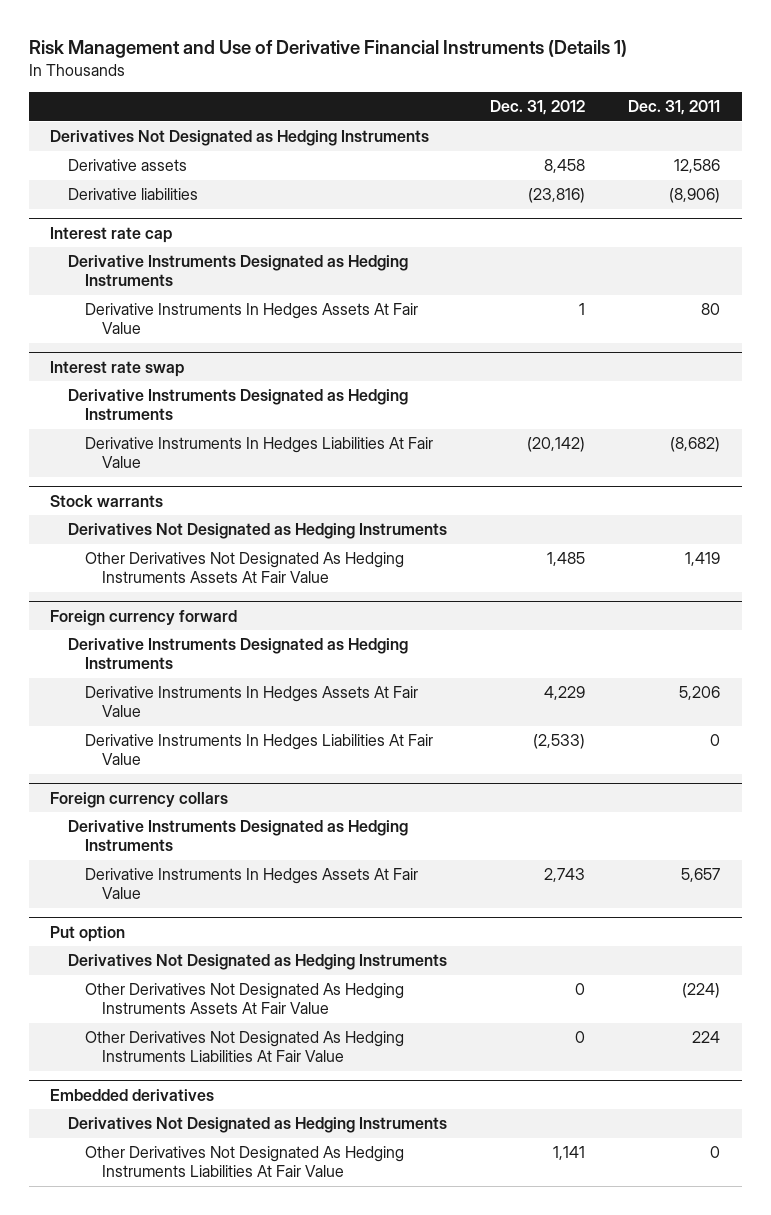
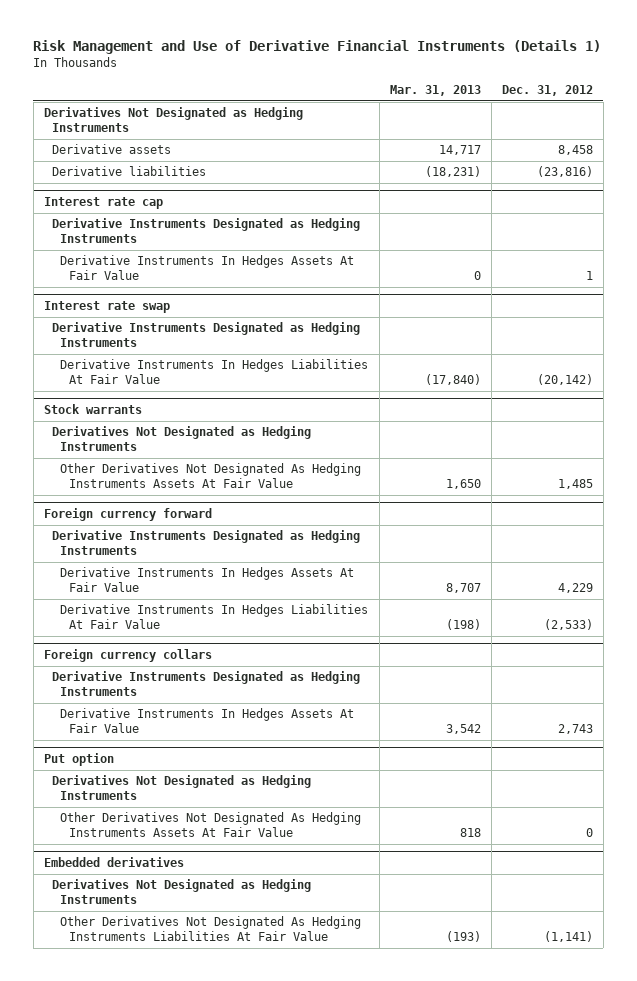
- | Dec. 31, 2012 | Dec. 31, 2011
+ | Mar. 31, 2013 | Dec. 31, 2012
@ Put option
- Other Derivatives Not Designated As Hedging Instruments Liabilities At Fair Value | 0 | 224
@ Embedded derivatives
- Other Derivatives Not Designated As Hedging Instruments Liabilities At Fair Value | 1,141 | 0
+ Other Derivatives Not Designated As Hedging Instruments Liabilities At Fair Value | (193) | (1,141)

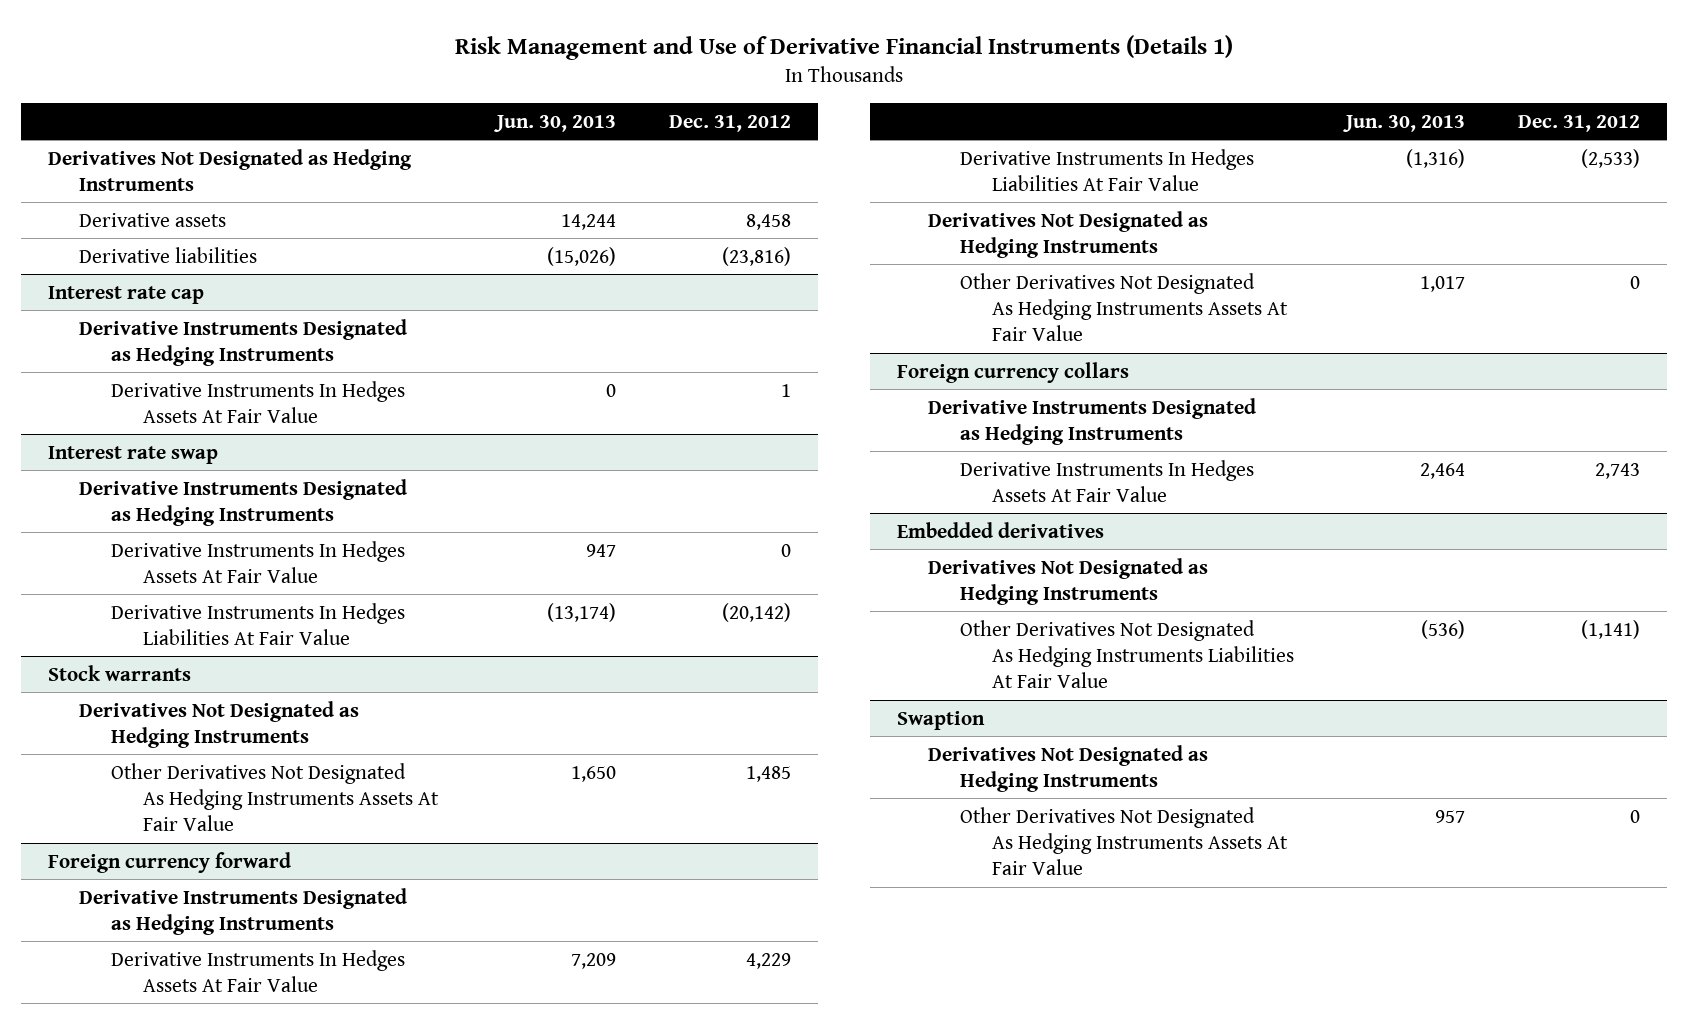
- | Mar. 31, 2013 | Dec. 31, 2012
+ | Jun. 30, 2013 | Dec. 31, 2012
@ Interest rate swap
+ Derivative Instruments In Hedges Assets At Fair Value | 947 | 0
@ Foreign currency forward
+ Derivatives Not Designated as Hedging Instruments
+ Other Derivatives Not Designated As Hedging Instruments Assets At Fair Value | 1,017 | 0
- Put option
- Derivatives Not Designated as Hedging Instruments
- Other Derivatives Not Designated As Hedging Instruments Assets At Fair Value | 818 | 0
+ Swaption
+ Derivatives Not Designated as Hedging Instruments
+ Other Derivatives Not Designated As Hedging Instruments Assets At Fair Value | 957 | 0

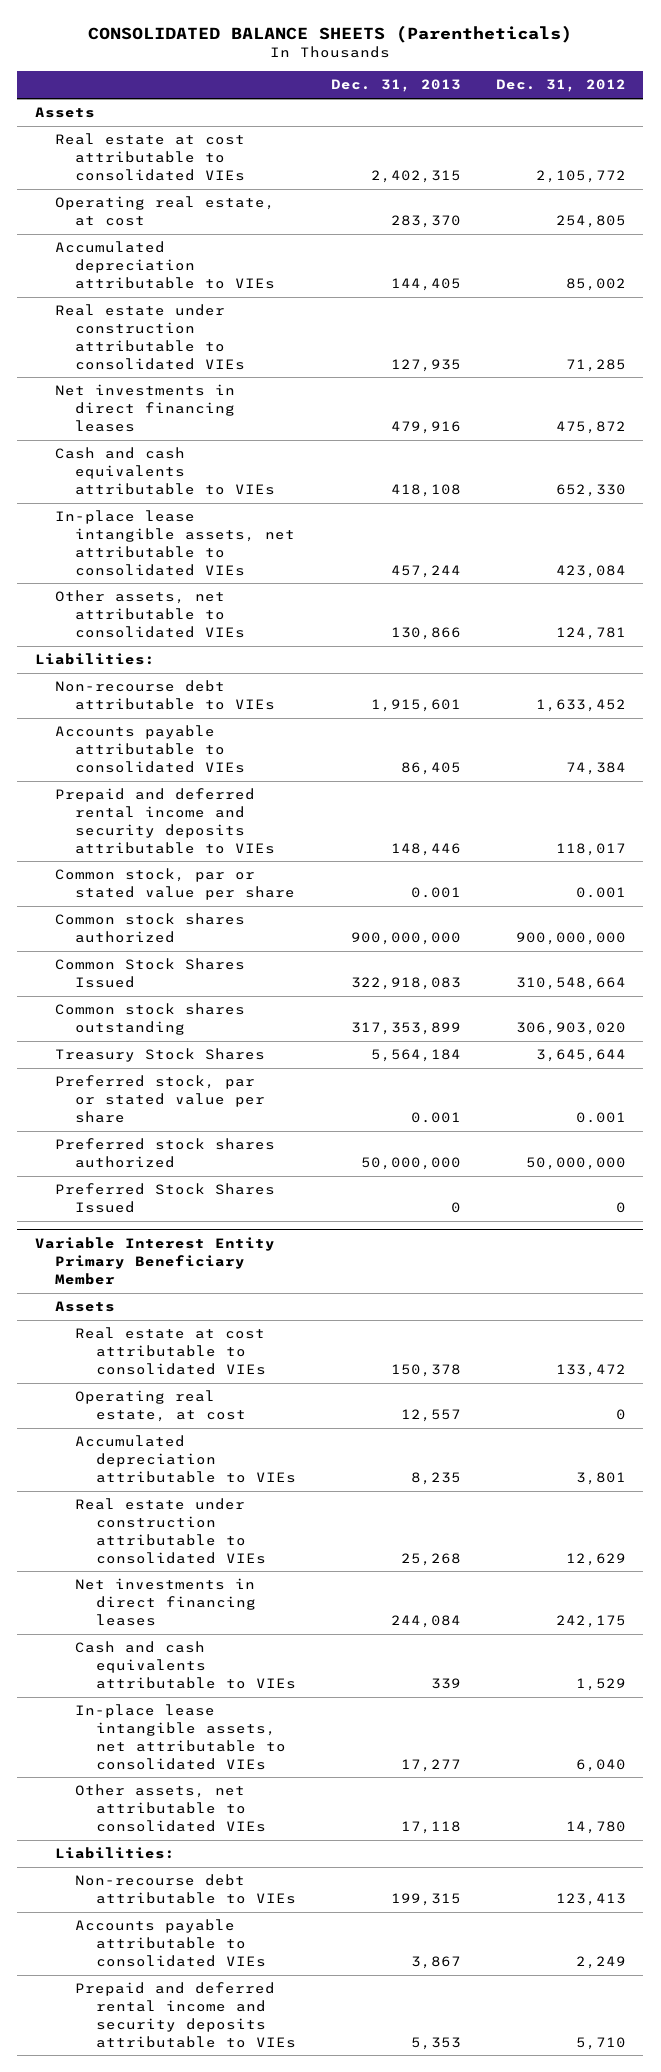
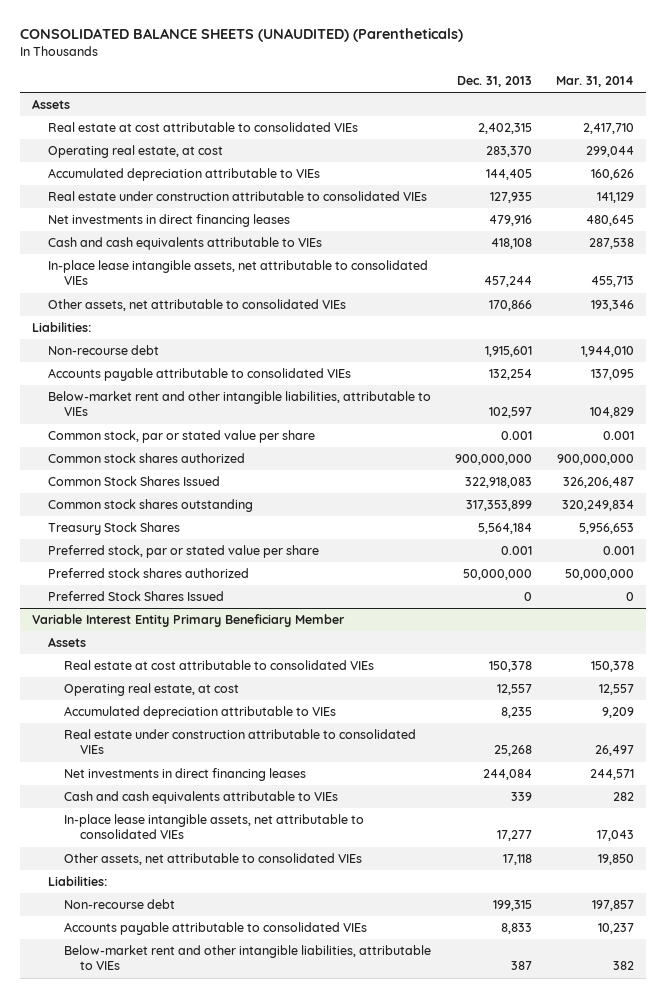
- CONSOLIDATED BALANCE SHEETS (Parentheticals)
+ CONSOLIDATED BALANCE SHEETS (UNAUDITED) (Parentheticals)
- | Dec. 31, 2013 | Dec. 31, 2012
+ | Dec. 31, 2013 | Mar. 31, 2014
- Other assets, net attributable to consolidated VIEs | 130,866 | 124,781
+ Other assets, net attributable to consolidated VIEs | 170,866 | 193,346
- Non-recourse debt attributable to VIEs | 1,915,601 | 1,633,452
- Accounts payable attributable to consolidated VIEs | 86,405 | 74,384
- Prepaid and deferred rental income and security deposits attributable to VIEs | 148,446 | 118,017
+ Non-recourse debt | 1,915,601 | 1,944,010
+ Accounts payable attributable to consolidated VIEs | 132,254 | 137,095
+ Below-market rent and other intangible liabilities, attributable to VIEs | 102,597 | 104,829
@ Variable Interest Entity Primary Beneficiary Member
- Non-recourse debt attributable to VIEs | 199,315 | 123,413
- Accounts payable attributable to consolidated VIEs | 3,867 | 2,249
- Prepaid and deferred rental income and security deposits attributable to VIEs | 5,353 | 5,710
+ Non-recourse debt | 199,315 | 197,857
+ Accounts payable attributable to consolidated VIEs | 8,833 | 10,237
+ Below-market rent and other intangible liabilities, attributable to VIEs | 387 | 382

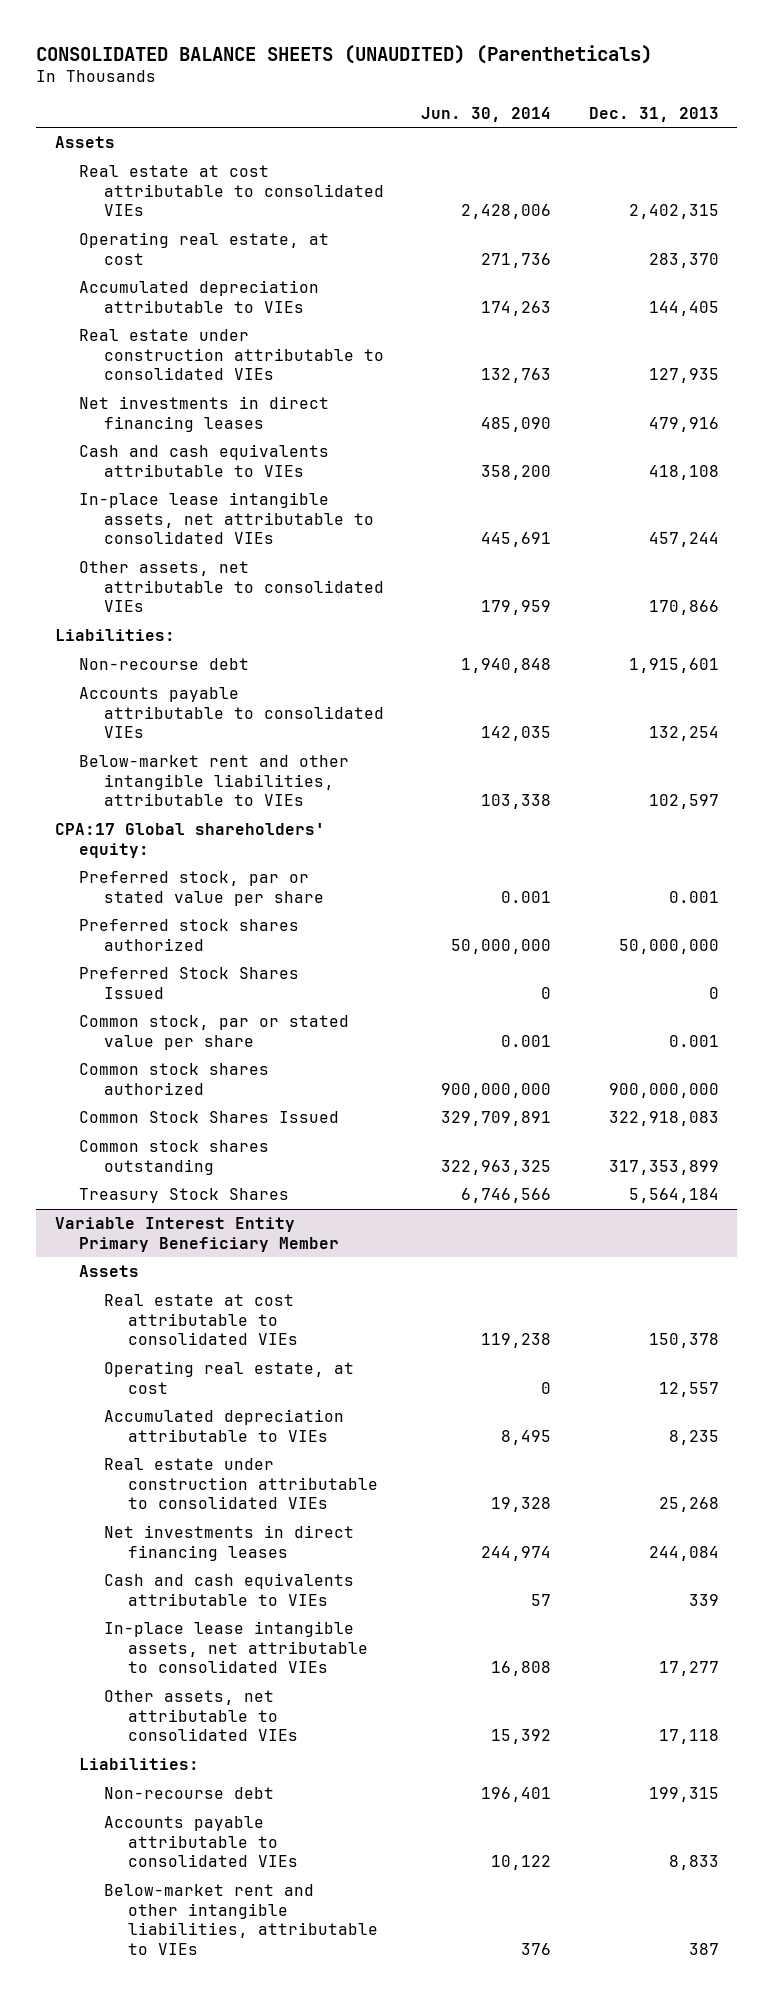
- | Dec. 31, 2013 | Mar. 31, 2014
+ | Jun. 30, 2014 | Dec. 31, 2013
+ CPA:17 Global shareholders' equity:
moved up: Preferred stock, par or stated value per share | 0.001 | 0.001
moved up: Preferred stock shares authorized | 50,000,000 | 50,000,000
moved up: Preferred Stock Shares Issued | 0 | 0

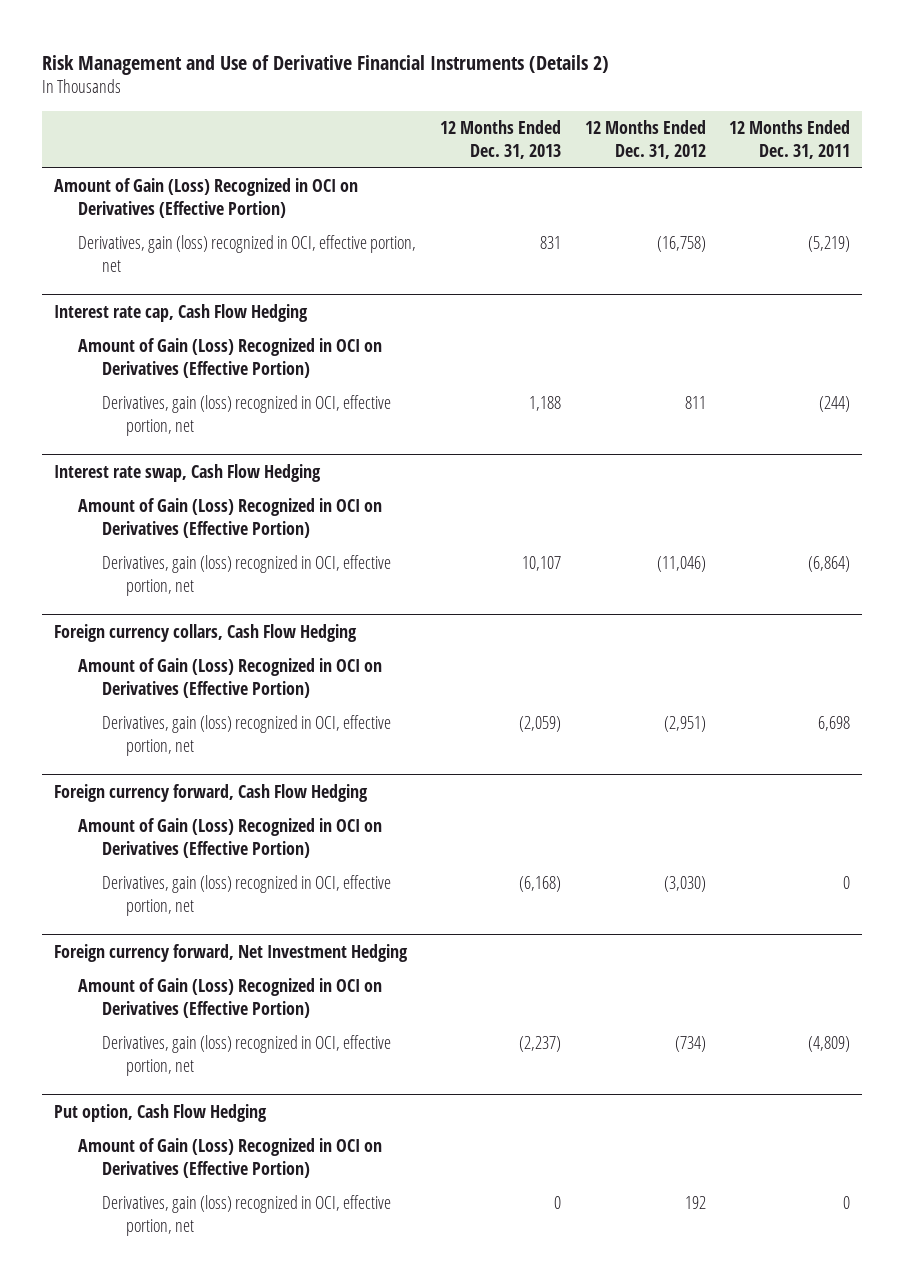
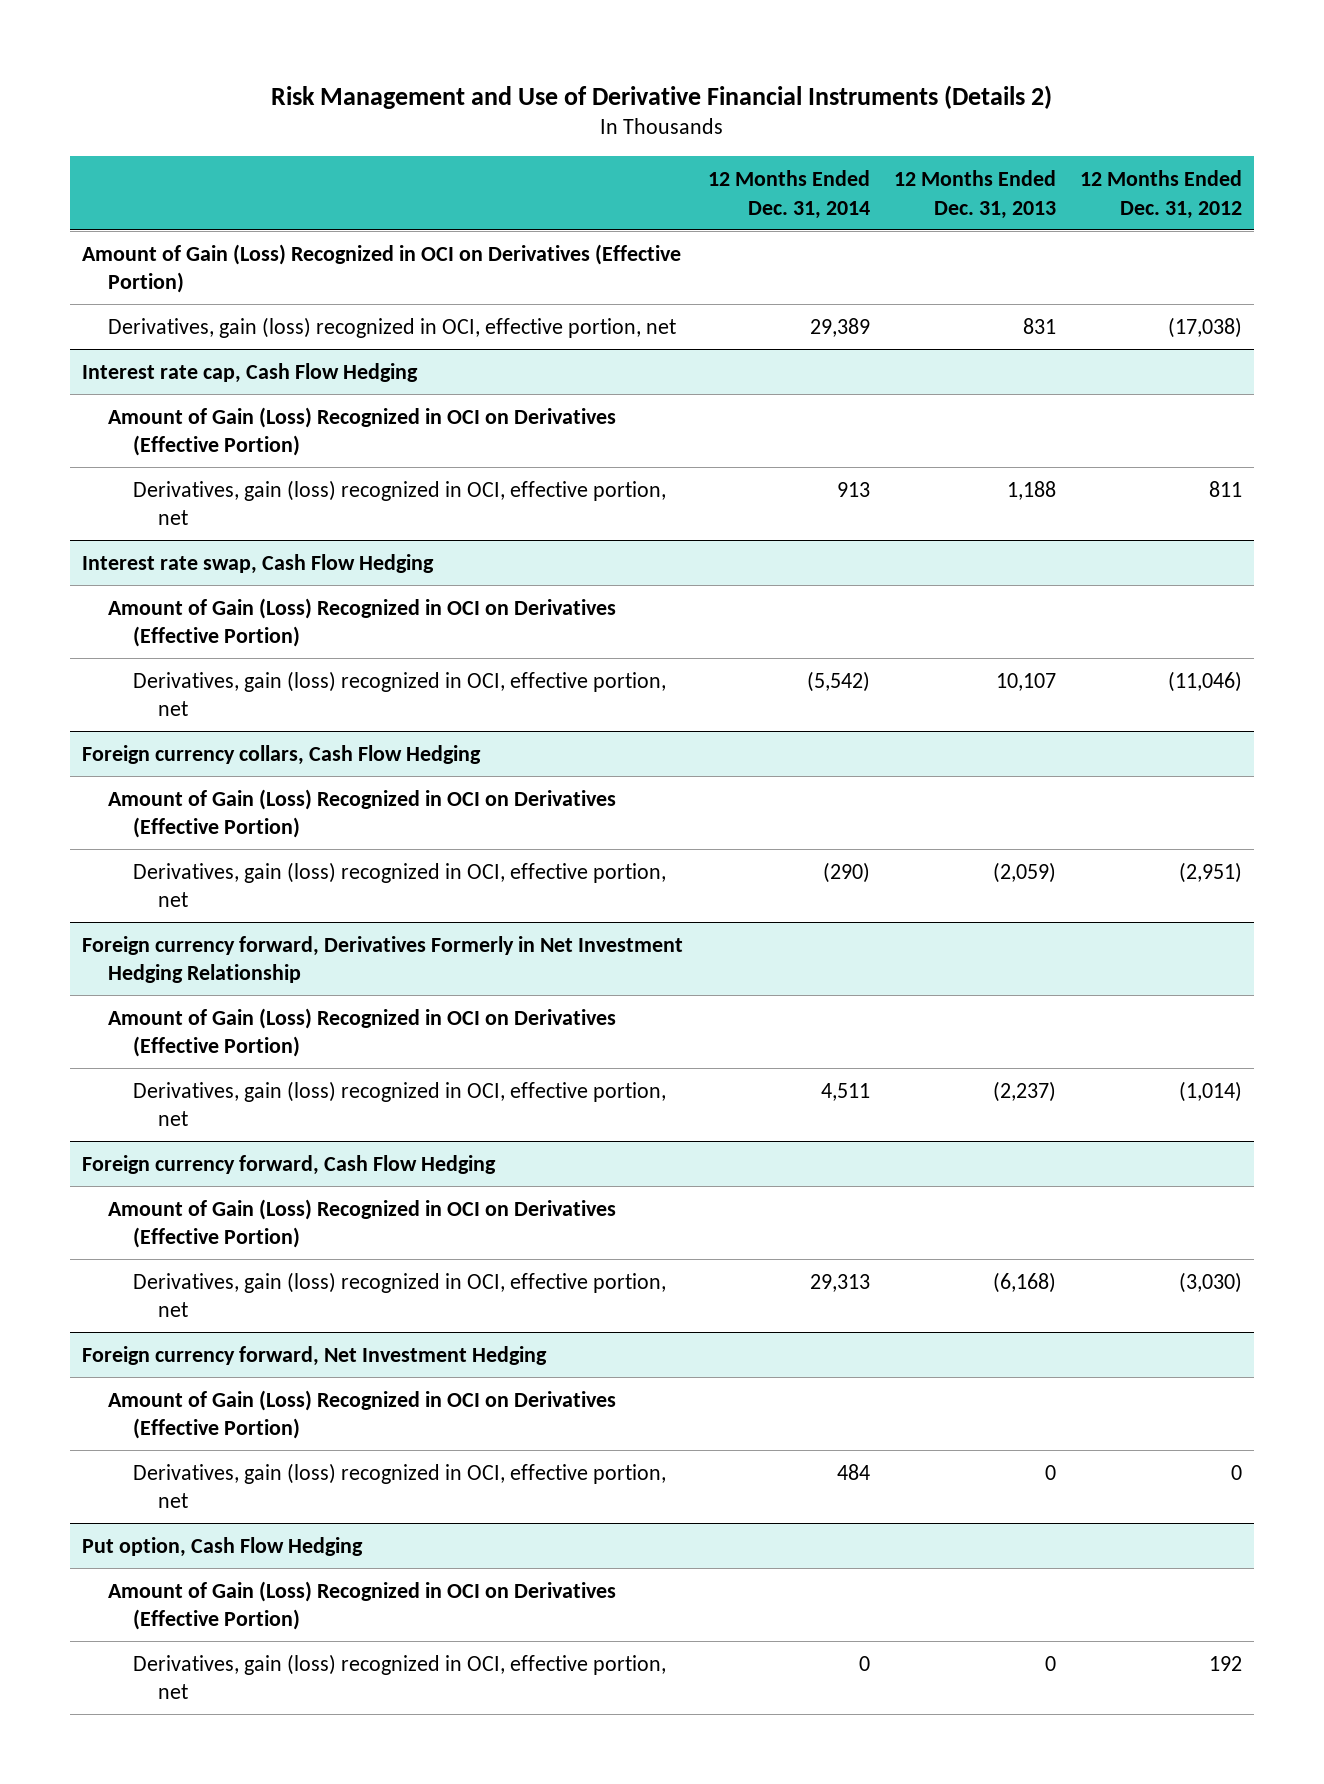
- | 12 Months Ended Dec. 31, 2013 | 12 Months Ended Dec. 31, 2012 | 12 Months Ended Dec. 31, 2011
+ | 12 Months Ended Dec. 31, 2014 | 12 Months Ended Dec. 31, 2013 | 12 Months Ended Dec. 31, 2012
- Derivatives, gain (loss) recognized in OCI, effective portion, net | 831 | (16,758) | (5,219)
+ Derivatives, gain (loss) recognized in OCI, effective portion, net | 29,389 | 831 | (17,038)
+ Foreign currency forward, Derivatives Formerly in Net Investment Hedging Relationship
+ Amount of Gain (Loss) Recognized in OCI on Derivatives (Effective Portion)
+ Derivatives, gain (loss) recognized in OCI, effective portion, net | 4,511 | (2,237) | (1,014)
@ Foreign currency forward, Net Investment Hedging
- Derivatives, gain (loss) recognized in OCI, effective portion, net | (2,237) | (734) | (4,809)
+ Derivatives, gain (loss) recognized in OCI, effective portion, net | 484 | 0 | 0

